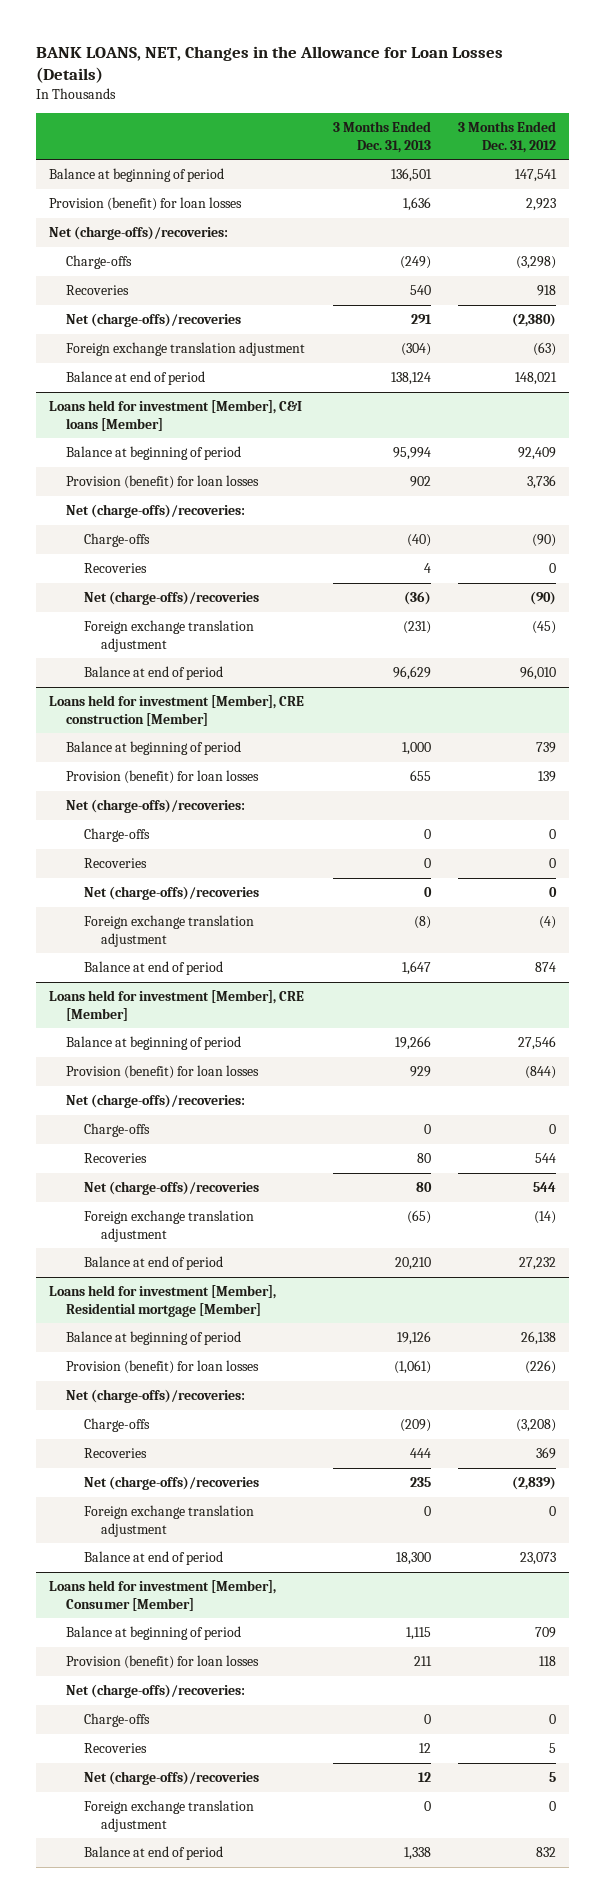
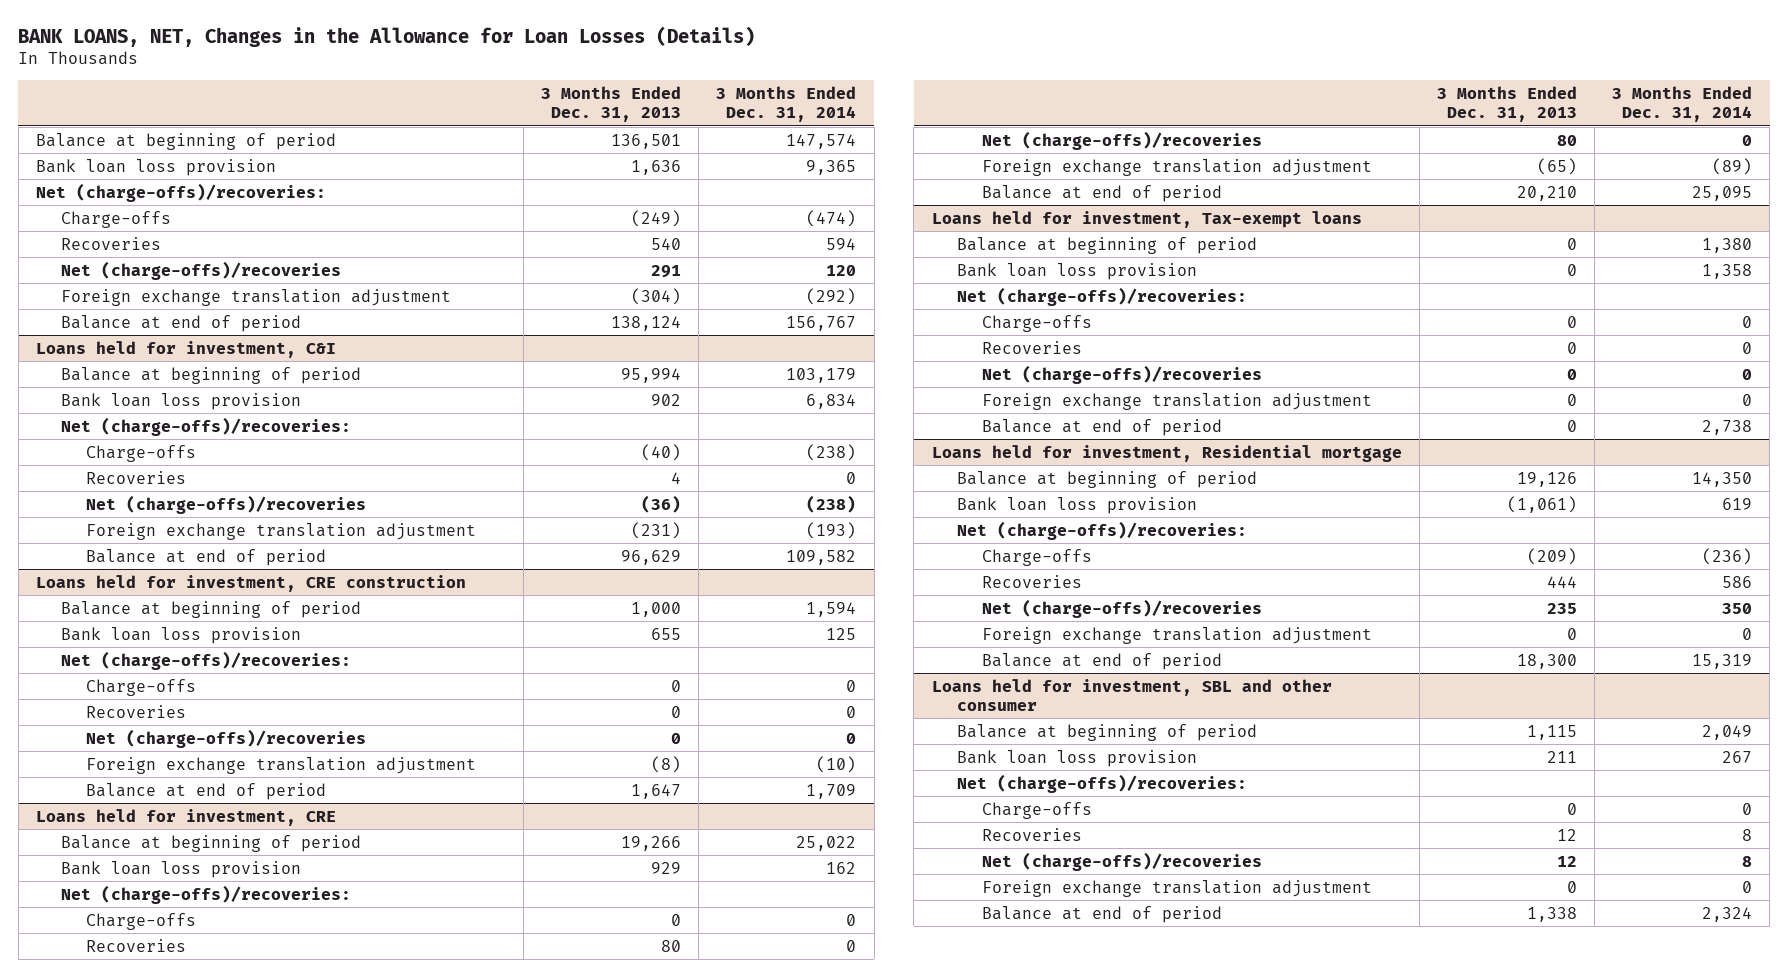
- | 3 Months Ended Dec. 31, 2013 | 3 Months Ended Dec. 31, 2012
+ | 3 Months Ended Dec. 31, 2013 | 3 Months Ended Dec. 31, 2014
- Provision (benefit) for loan losses | 1,636 | 2,923
+ Bank loan loss provision | 1,636 | 9,365
- Loans held for investment [Member], C&I loans [Member]
+ Loans held for investment, C&I
- Provision (benefit) for loan losses | 902 | 3,736
+ Bank loan loss provision | 902 | 6,834
- Loans held for investment [Member], CRE construction [Member]
+ Loans held for investment, CRE construction
- Provision (benefit) for loan losses | 655 | 139
+ Bank loan loss provision | 655 | 125
- Loans held for investment [Member], CRE [Member]
+ Loans held for investment, CRE
- Provision (benefit) for loan losses | 929 | (844)
+ Bank loan loss provision | 929 | 162
- Loans held for investment [Member], Residential mortgage [Member]
+ Loans held for investment, Tax-exempt loans
+ Balance at beginning of period | 0 | 1,380
+ Bank loan loss provision | 0 | 1,358
+ Net (charge-offs)/recoveries:
+ Charge-offs | 0 | 0
+ Recoveries | 0 | 0
+ Net (charge-offs)/recoveries | 0 | 0
+ Foreign exchange translation adjustment | 0 | 0
+ Balance at end of period | 0 | 2,738
+ Loans held for investment, Residential mortgage
- Provision (benefit) for loan losses | (1,061) | (226)
+ Bank loan loss provision | (1,061) | 619
- Loans held for investment [Member], Consumer [Member]
+ Loans held for investment, SBL and other consumer
- Provision (benefit) for loan losses | 211 | 118
+ Bank loan loss provision | 211 | 267

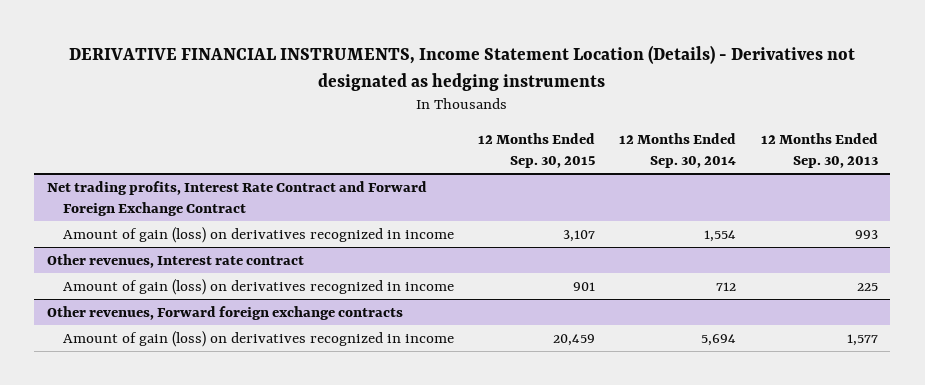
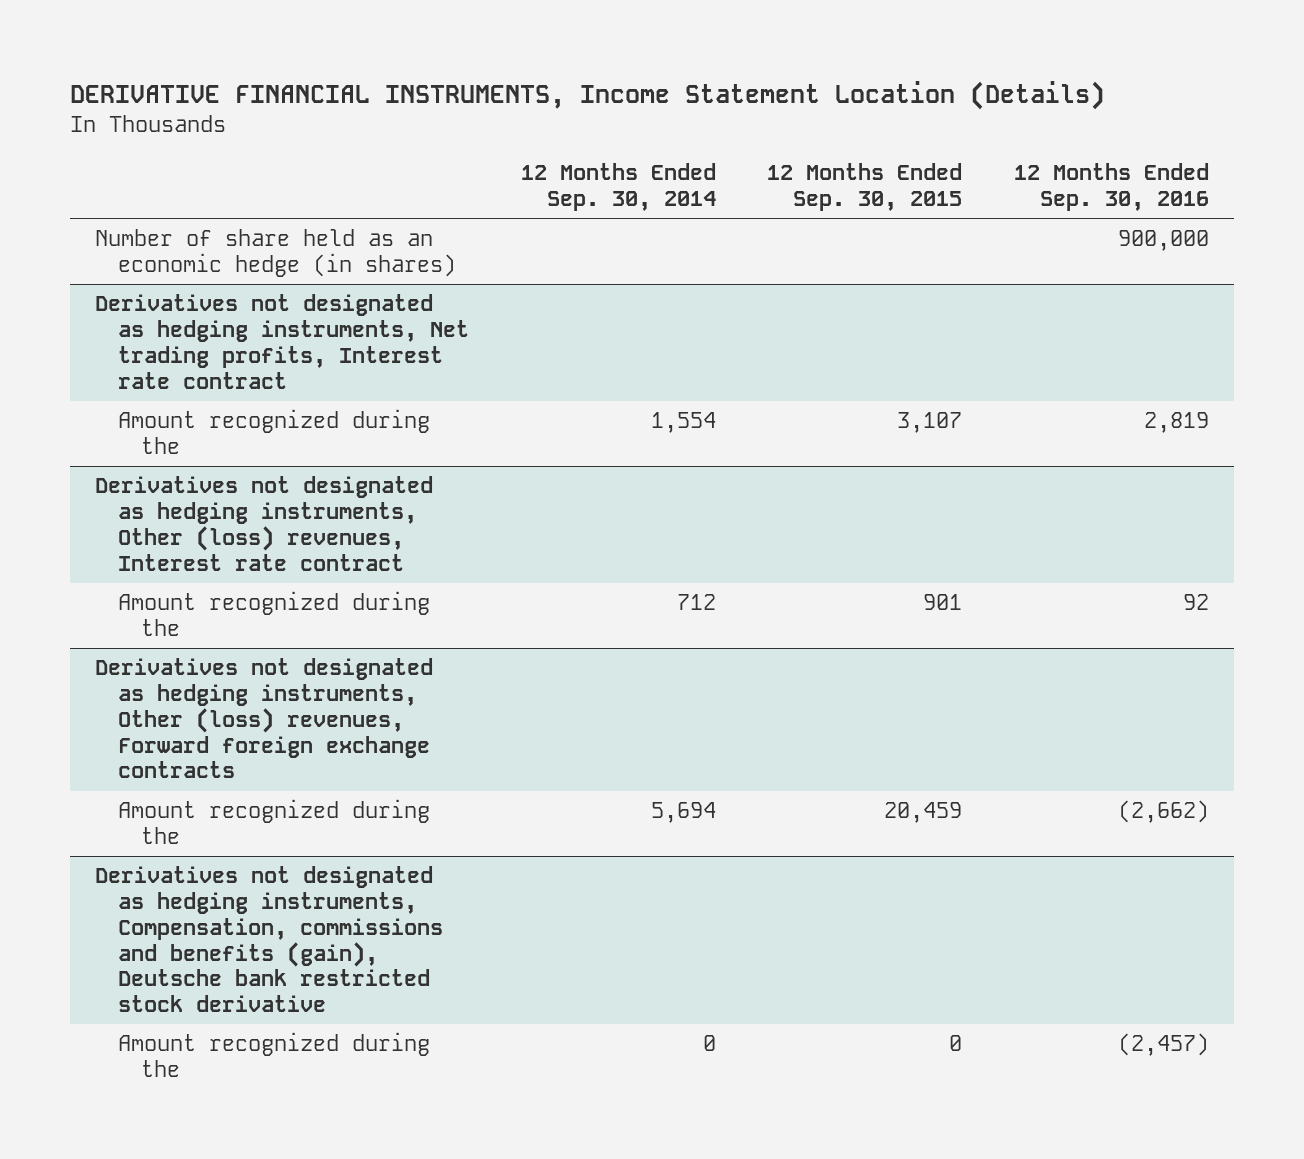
- DERIVATIVE FINANCIAL INSTRUMENTS, Income Statement Location (Details) - Derivatives not designated as hedging instruments
+ DERIVATIVE FINANCIAL INSTRUMENTS, Income Statement Location (Details)
- | 12 Months Ended Sep. 30, 2015 | 12 Months Ended Sep. 30, 2014 | 12 Months Ended Sep. 30, 2013
+ | 12 Months Ended Sep. 30, 2014 | 12 Months Ended Sep. 30, 2015 | 12 Months Ended Sep. 30, 2016
- Net trading profits, Interest Rate Contract and Forward Foreign Exchange Contract
- Amount of gain (loss) on derivatives recognized in income | 3,107 | 1,554 | 993
- Other revenues, Interest rate contract
- Amount of gain (loss) on derivatives recognized in income | 901 | 712 | 225
- Other revenues, Forward foreign exchange contracts
- Amount of gain (loss) on derivatives recognized in income | 20,459 | 5,694 | 1,577
+ Number of share held as an economic hedge (in shares) | | | 900,000
+ Derivatives not designated as hedging instruments, Net trading profits, Interest rate contract
+ Amount recognized during the | 1,554 | 3,107 | 2,819
+ Derivatives not designated as hedging instruments, Other (loss) revenues, Interest rate contract
+ Amount recognized during the | 712 | 901 | 92
+ Derivatives not designated as hedging instruments, Other (loss) revenues, Forward foreign exchange contracts
+ Amount recognized during the | 5,694 | 20,459 | (2,662)
+ Derivatives not designated as hedging instruments, Compensation, commissions and benefits (gain), Deutsche bank restricted stock derivative
+ Amount recognized during the | 0 | 0 | (2,457)

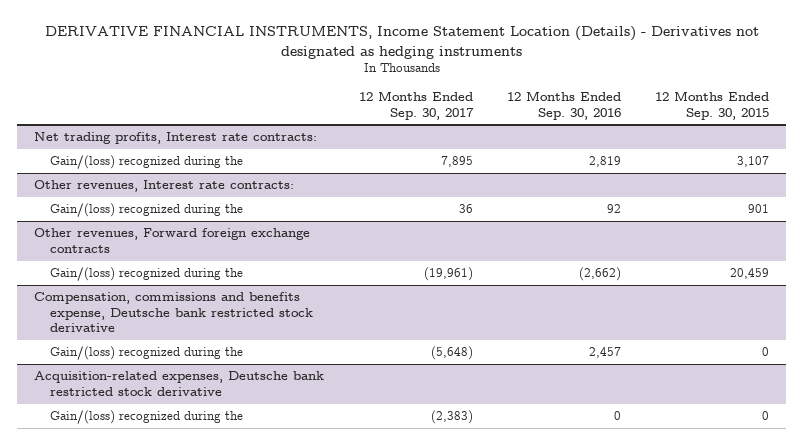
- DERIVATIVE FINANCIAL INSTRUMENTS, Income Statement Location (Details)
+ DERIVATIVE FINANCIAL INSTRUMENTS, Income Statement Location (Details) - Derivatives not designated as hedging instruments
- | 12 Months Ended Sep. 30, 2014 | 12 Months Ended Sep. 30, 2015 | 12 Months Ended Sep. 30, 2016
+ | 12 Months Ended Sep. 30, 2017 | 12 Months Ended Sep. 30, 2016 | 12 Months Ended Sep. 30, 2015
- Number of share held as an economic hedge (in shares) | | | 900,000
- Derivatives not designated as hedging instruments, Net trading profits, Interest rate contract
- Amount recognized during the | 1,554 | 3,107 | 2,819
- Derivatives not designated as hedging instruments, Other (loss) revenues, Interest rate contract
- Amount recognized during the | 712 | 901 | 92
- Derivatives not designated as hedging instruments, Other (loss) revenues, Forward foreign exchange contracts
- Amount recognized during the | 5,694 | 20,459 | (2,662)
- Derivatives not designated as hedging instruments, Compensation, commissions and benefits (gain), Deutsche bank restricted stock derivative
- Amount recognized during the | 0 | 0 | (2,457)
+ Net trading profits, Interest rate contracts:
+ Gain/(loss) recognized during the | 7,895 | 2,819 | 3,107
+ Other revenues, Interest rate contracts:
+ Gain/(loss) recognized during the | 36 | 92 | 901
+ Other revenues, Forward foreign exchange contracts
+ Gain/(loss) recognized during the | (19,961) | (2,662) | 20,459
+ Compensation, commissions and benefits expense, Deutsche bank restricted stock derivative
+ Gain/(loss) recognized during the | (5,648) | 2,457 | 0
+ Acquisition-related expenses, Deutsche bank restricted stock derivative
+ Gain/(loss) recognized during the | (2,383) | 0 | 0

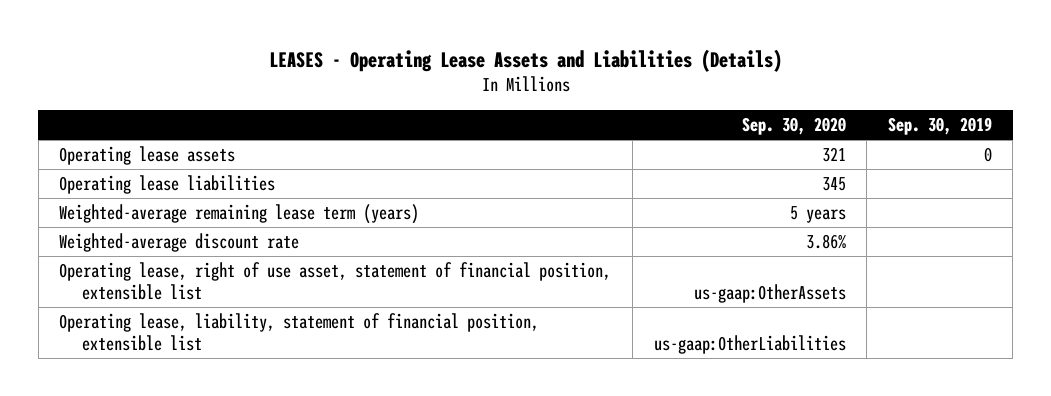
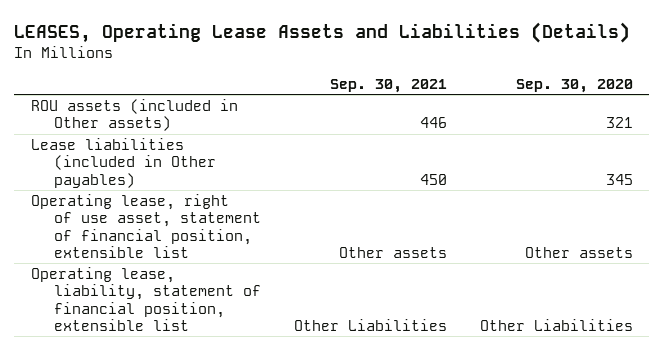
- LEASES - Operating Lease Assets and Liabilities (Details)
+ LEASES, Operating Lease Assets and Liabilities (Details)
- | Sep. 30, 2020 | Sep. 30, 2019
+ | Sep. 30, 2021 | Sep. 30, 2020
- Operating lease assets | 321 | 0
- Operating lease liabilities | 345 |
- Weighted-average remaining lease term (years) | 5 years |
- Weighted-average discount rate | 3.86% |
- Operating lease, right of use asset, statement of financial position, extensible list | us-gaap:OtherAssets |
- Operating lease, liability, statement of financial position, extensible list | us-gaap:OtherLiabilities |
+ ROU assets (included in Other assets) | 446 | 321
+ Lease liabilities (included in Other payables) | 450 | 345
+ Operating lease, right of use asset, statement of financial position, extensible list | Other assets | Other assets
+ Operating lease, liability, statement of financial position, extensible list | Other Liabilities | Other Liabilities

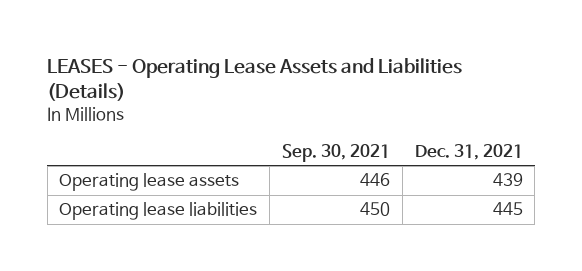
- LEASES, Operating Lease Assets and Liabilities (Details)
+ LEASES - Operating Lease Assets and Liabilities (Details)
- | Sep. 30, 2021 | Sep. 30, 2020
+ | Sep. 30, 2021 | Dec. 31, 2021
- ROU assets (included in Other assets) | 446 | 321
- Lease liabilities (included in Other payables) | 450 | 345
- Operating lease, right of use asset, statement of financial position, extensible list | Other assets | Other assets
- Operating lease, liability, statement of financial position, extensible list | Other Liabilities | Other Liabilities
+ Operating lease assets | 446 | 439
+ Operating lease liabilities | 450 | 445

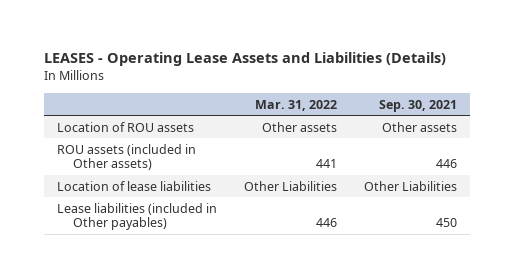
- | Sep. 30, 2021 | Dec. 31, 2021
+ | Mar. 31, 2022 | Sep. 30, 2021
- Operating lease assets | 446 | 439
- Operating lease liabilities | 450 | 445
+ Location of ROU assets | Other assets | Other assets
+ ROU assets (included in Other assets) | 441 | 446
+ Location of lease liabilities | Other Liabilities | Other Liabilities
+ Lease liabilities (included in Other payables) | 446 | 450

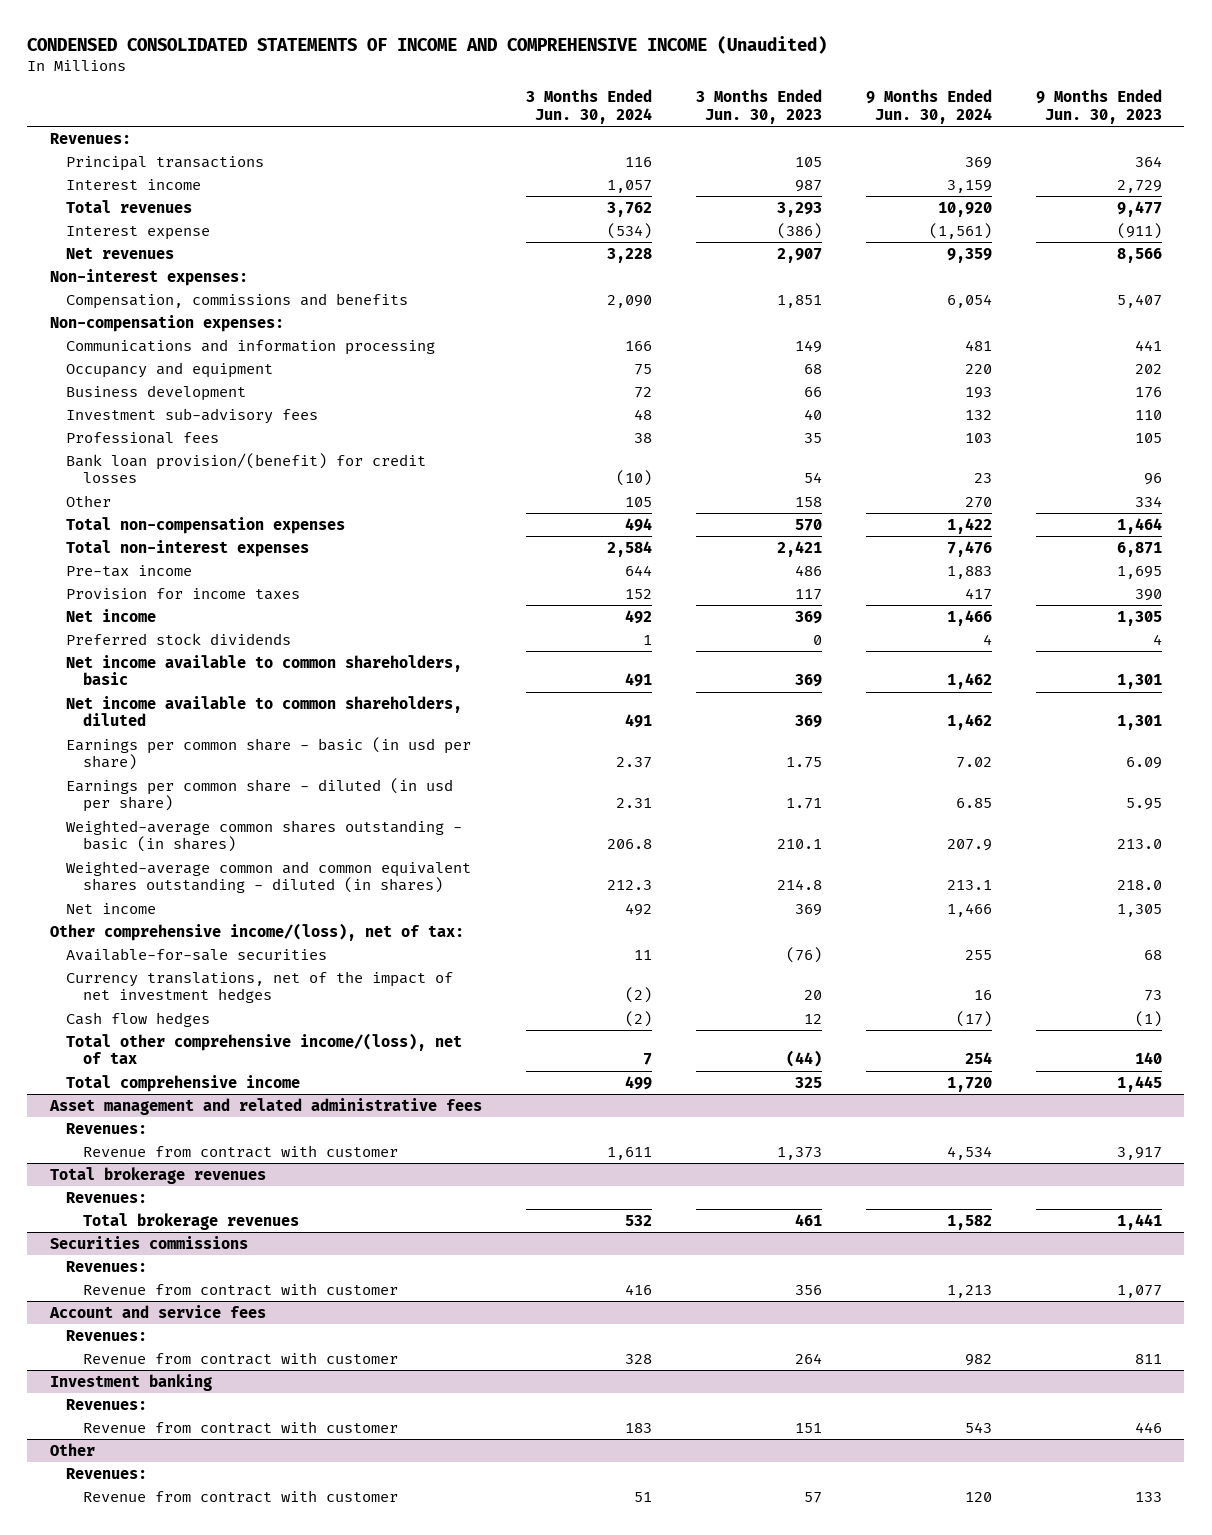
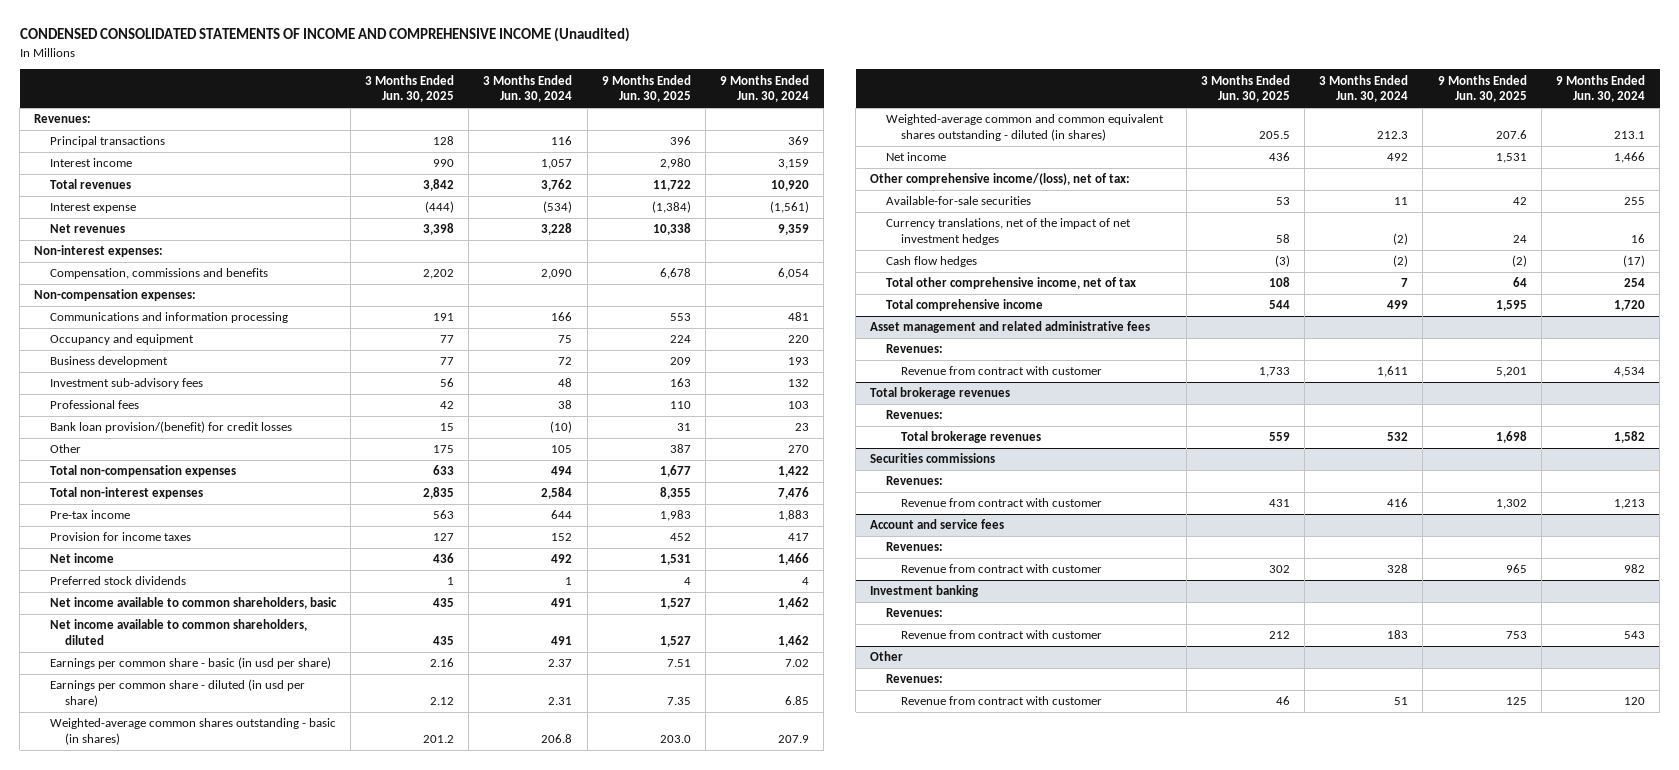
- | 3 Months Ended Jun. 30, 2024 | 3 Months Ended Jun. 30, 2023 | 9 Months Ended Jun. 30, 2024 | 9 Months Ended Jun. 30, 2023
+ | 3 Months Ended Jun. 30, 2025 | 3 Months Ended Jun. 30, 2024 | 9 Months Ended Jun. 30, 2025 | 9 Months Ended Jun. 30, 2024
- Total other comprehensive income/(loss), net of tax | 7 | (44) | 254 | 140
+ Total other comprehensive income, net of tax | 108 | 7 | 64 | 254

